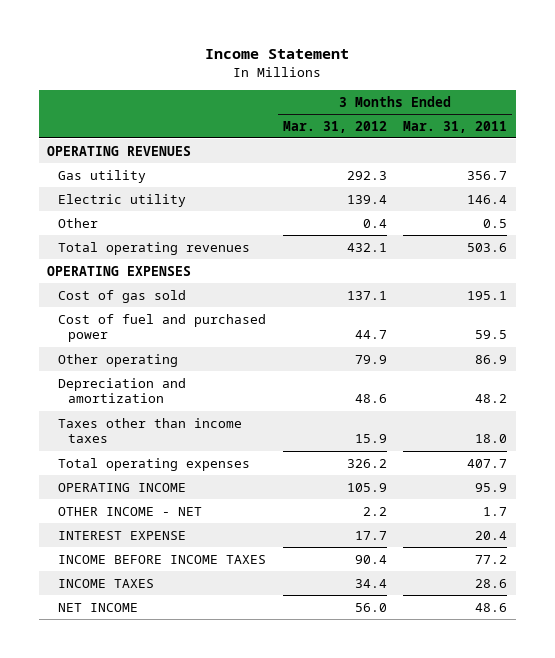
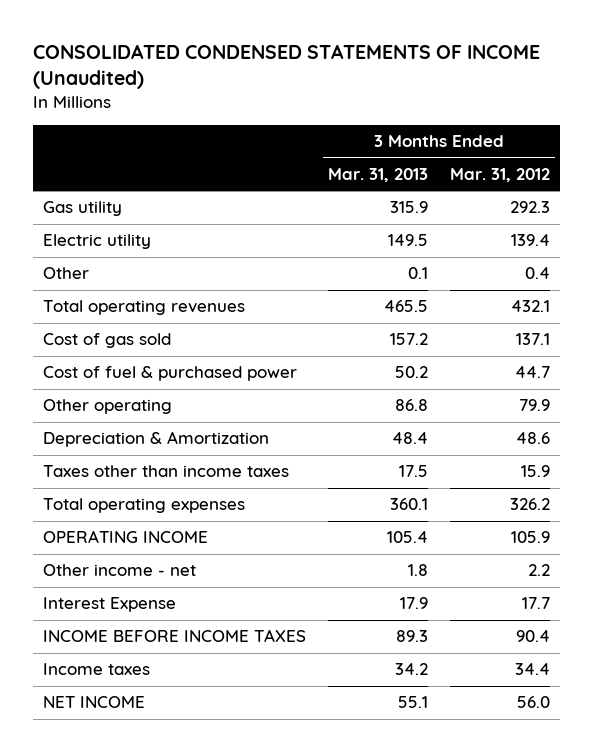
- Income Statement
+ CONSOLIDATED CONDENSED STATEMENTS OF INCOME (Unaudited)
- | 3 Months Ended Mar. 31, 2012 | 3 Months Ended Mar. 31, 2011
+ | 3 Months Ended Mar. 31, 2013 | 3 Months Ended Mar. 31, 2012
- OPERATING REVENUES
- OPERATING EXPENSES
- Cost of fuel and purchased power | 44.7 | 59.5
+ Cost of fuel & purchased power | 50.2 | 44.7
- Depreciation and amortization | 48.6 | 48.2
+ Depreciation & Amortization | 48.4 | 48.6
- OTHER INCOME - NET | 2.2 | 1.7
- INTEREST EXPENSE | 17.7 | 20.4
+ Other income - net | 1.8 | 2.2
+ Interest Expense | 17.9 | 17.7
- INCOME TAXES | 34.4 | 28.6
+ Income taxes | 34.2 | 34.4

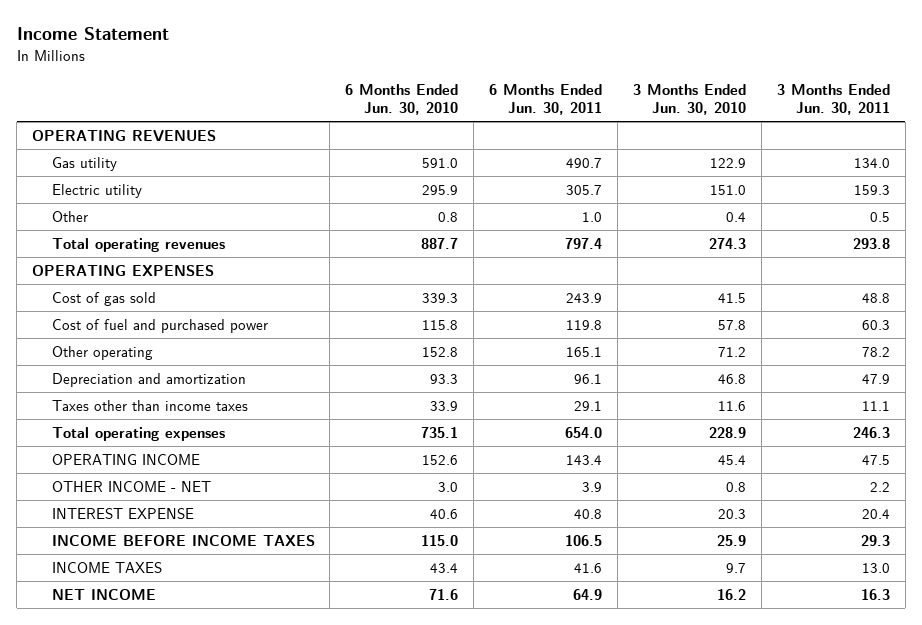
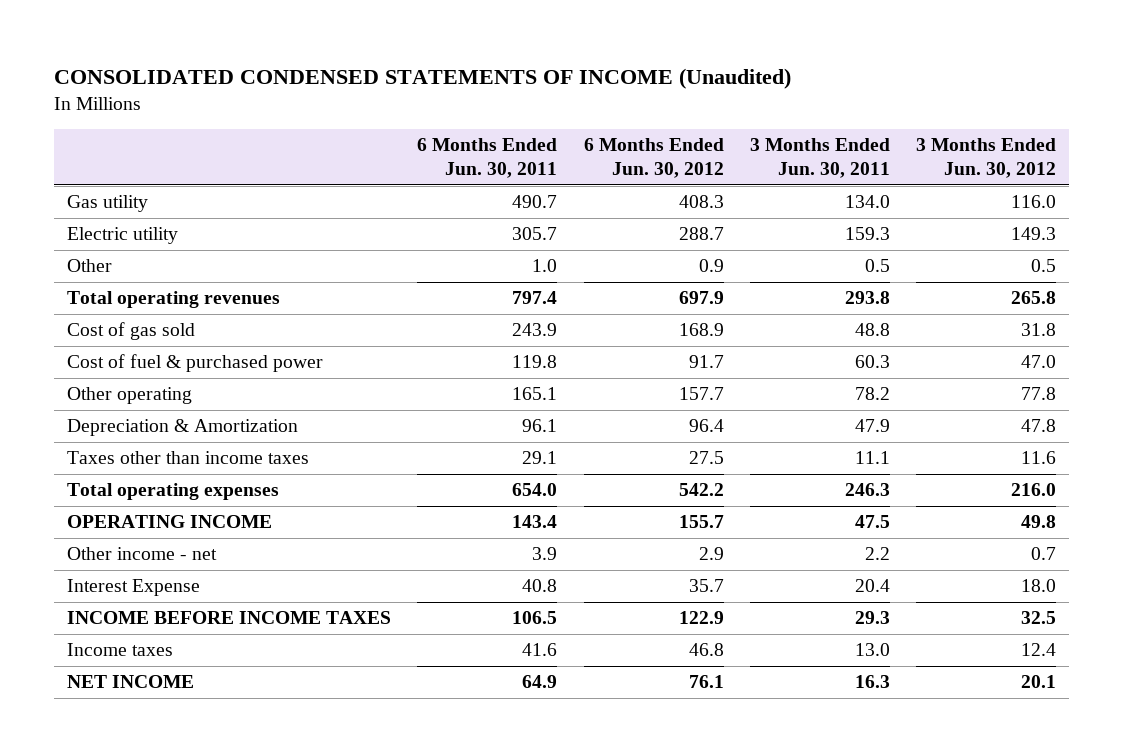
- Income Statement
+ CONSOLIDATED CONDENSED STATEMENTS OF INCOME (Unaudited)
- | 6 Months Ended Jun. 30, 2010 | 6 Months Ended Jun. 30, 2011 | 3 Months Ended Jun. 30, 2010 | 3 Months Ended Jun. 30, 2011
+ | 6 Months Ended Jun. 30, 2011 | 6 Months Ended Jun. 30, 2012 | 3 Months Ended Jun. 30, 2011 | 3 Months Ended Jun. 30, 2012
- OPERATING REVENUES
- OPERATING EXPENSES
- Cost of fuel and purchased power | 115.8 | 119.8 | 57.8 | 60.3
+ Cost of fuel & purchased power | 119.8 | 91.7 | 60.3 | 47.0
- Depreciation and amortization | 93.3 | 96.1 | 46.8 | 47.9
+ Depreciation & Amortization | 96.1 | 96.4 | 47.9 | 47.8
- OTHER INCOME - NET | 3.0 | 3.9 | 0.8 | 2.2
- INTEREST EXPENSE | 40.6 | 40.8 | 20.3 | 20.4
+ Other income - net | 3.9 | 2.9 | 2.2 | 0.7
+ Interest Expense | 40.8 | 35.7 | 20.4 | 18.0
- INCOME TAXES | 43.4 | 41.6 | 9.7 | 13.0
+ Income taxes | 41.6 | 46.8 | 13.0 | 12.4

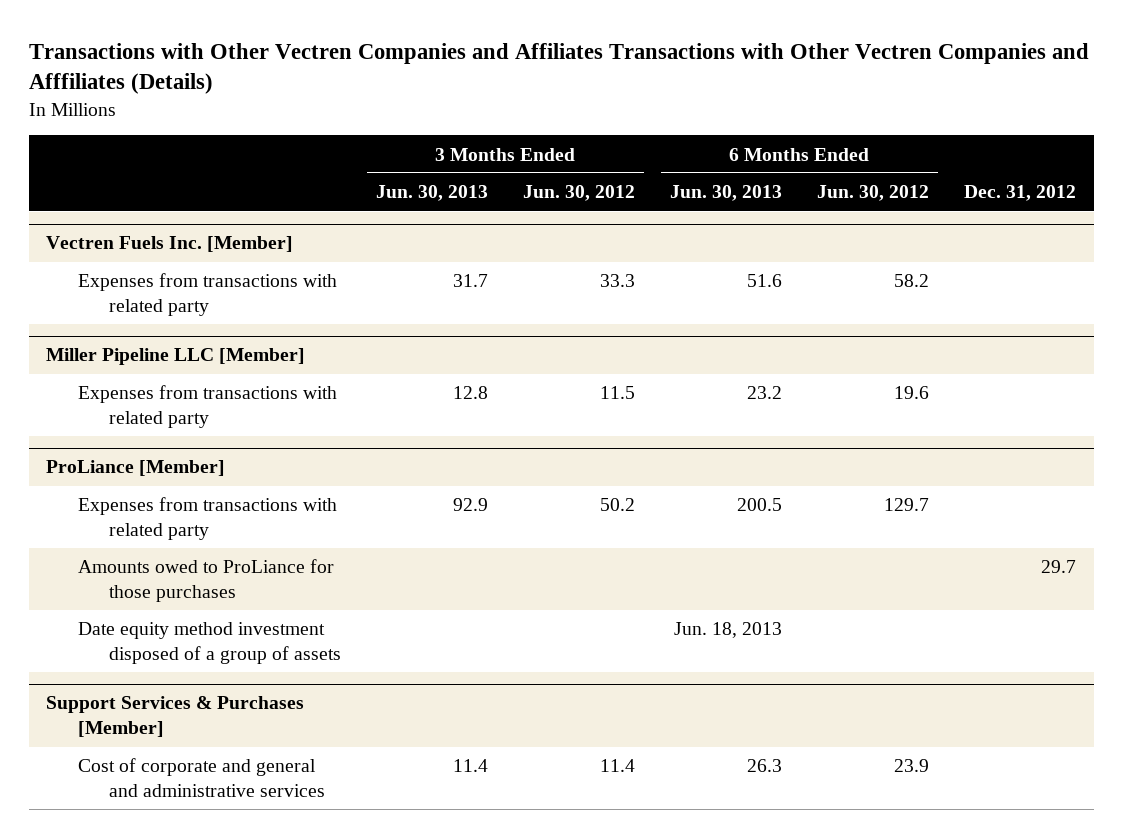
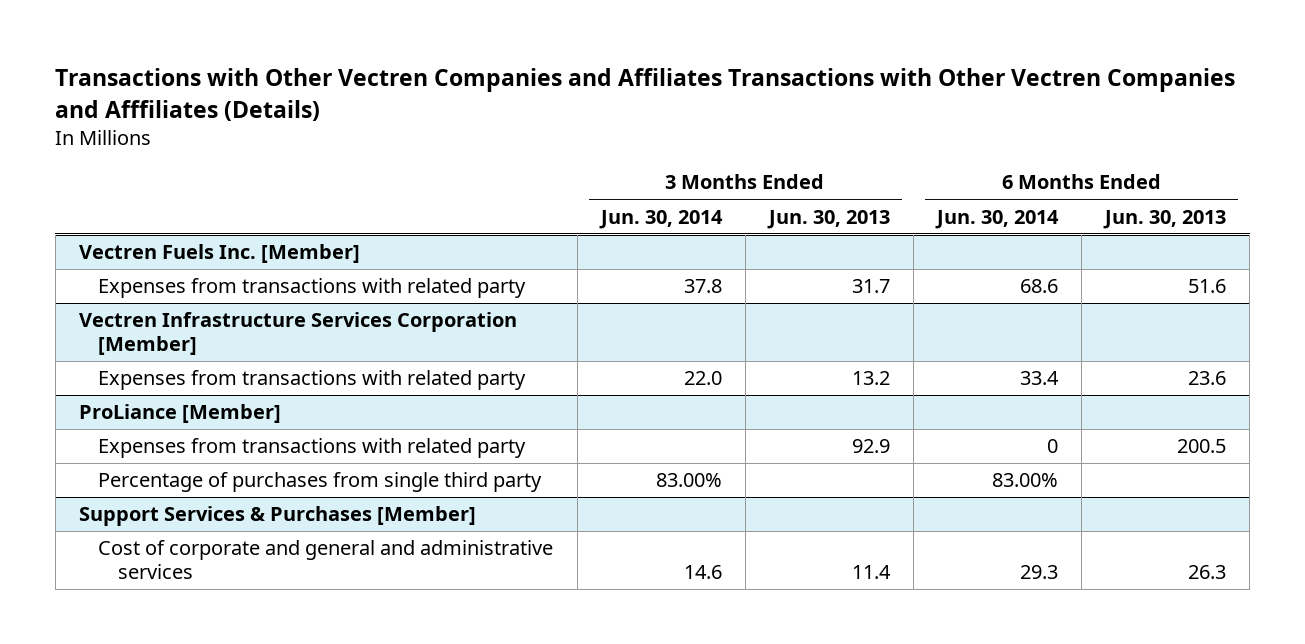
- | 3 Months Ended Jun. 30, 2013 | 3 Months Ended Jun. 30, 2012 | 6 Months Ended Jun. 30, 2013 | 6 Months Ended Jun. 30, 2012 | Dec. 31, 2012
+ | 3 Months Ended Jun. 30, 2014 | 3 Months Ended Jun. 30, 2013 | 6 Months Ended Jun. 30, 2014 | 6 Months Ended Jun. 30, 2013
- Miller Pipeline LLC [Member]
- Expenses from transactions with related party | 12.8 | 11.5 | 23.2 | 19.6 |
+ Vectren Infrastructure Services Corporation [Member]
+ Expenses from transactions with related party | 22.0 | 13.2 | 33.4 | 23.6
@ ProLiance [Member]
- Amounts owed to ProLiance for those purchases | | | | | 29.7
- Date equity method investment disposed of a group of assets | | | Jun. 18, 2013 | |
+ Percentage of purchases from single third party | 83.00% | | 83.00% |

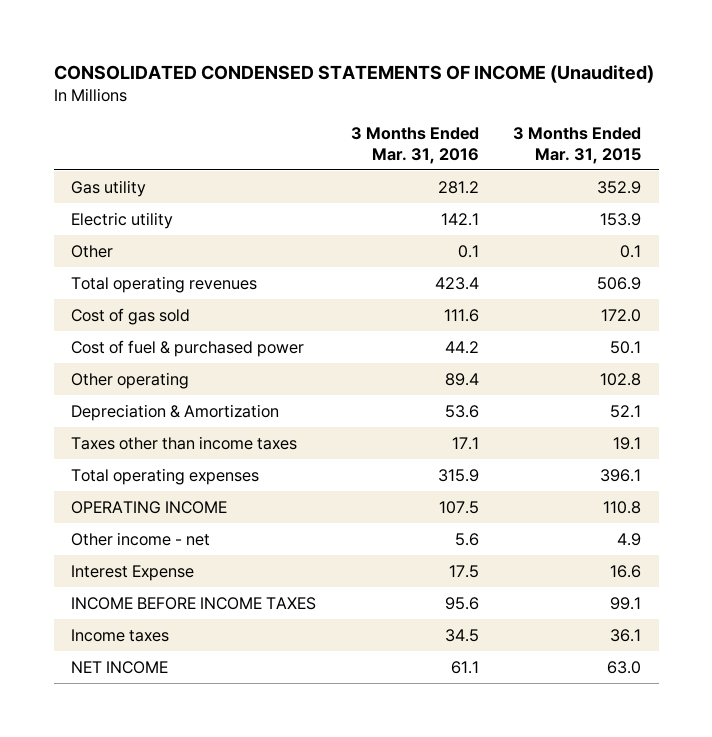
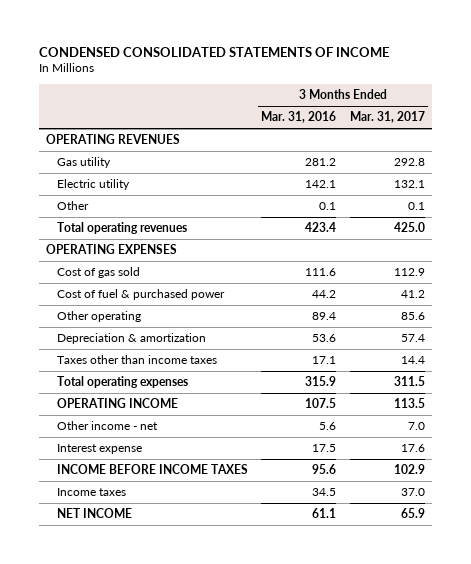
- CONSOLIDATED CONDENSED STATEMENTS OF INCOME (Unaudited)
+ CONDENSED CONSOLIDATED STATEMENTS OF INCOME
- | 3 Months Ended Mar. 31, 2016 | 3 Months Ended Mar. 31, 2015
+ | 3 Months Ended Mar. 31, 2016 | 3 Months Ended Mar. 31, 2017
+ OPERATING REVENUES
+ OPERATING EXPENSES
- Depreciation & Amortization | 53.6 | 52.1
+ Depreciation & amortization | 53.6 | 57.4
- Interest Expense | 17.5 | 16.6
+ Interest expense | 17.5 | 17.6

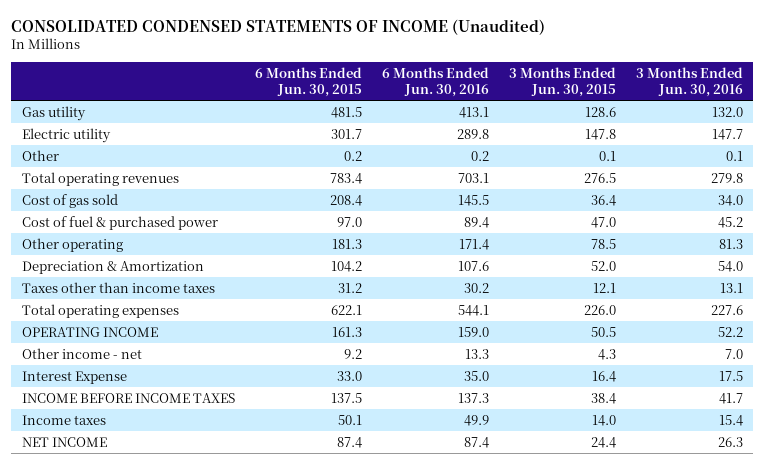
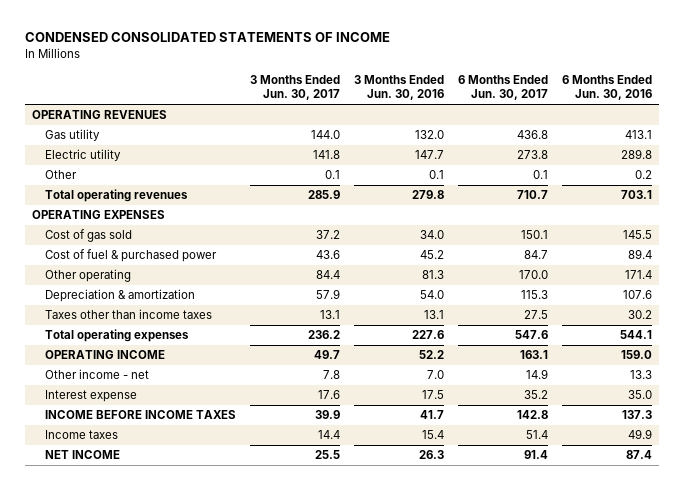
- CONSOLIDATED CONDENSED STATEMENTS OF INCOME (Unaudited)
+ CONDENSED CONSOLIDATED STATEMENTS OF INCOME
- | 6 Months Ended Jun. 30, 2015 | 6 Months Ended Jun. 30, 2016 | 3 Months Ended Jun. 30, 2015 | 3 Months Ended Jun. 30, 2016
+ | 3 Months Ended Jun. 30, 2017 | 3 Months Ended Jun. 30, 2016 | 6 Months Ended Jun. 30, 2017 | 6 Months Ended Jun. 30, 2016
+ OPERATING REVENUES
+ OPERATING EXPENSES
- Depreciation & Amortization | 104.2 | 107.6 | 52.0 | 54.0
+ Depreciation & amortization | 57.9 | 54.0 | 115.3 | 107.6
- Interest Expense | 33.0 | 35.0 | 16.4 | 17.5
+ Interest expense | 17.6 | 17.5 | 35.2 | 35.0

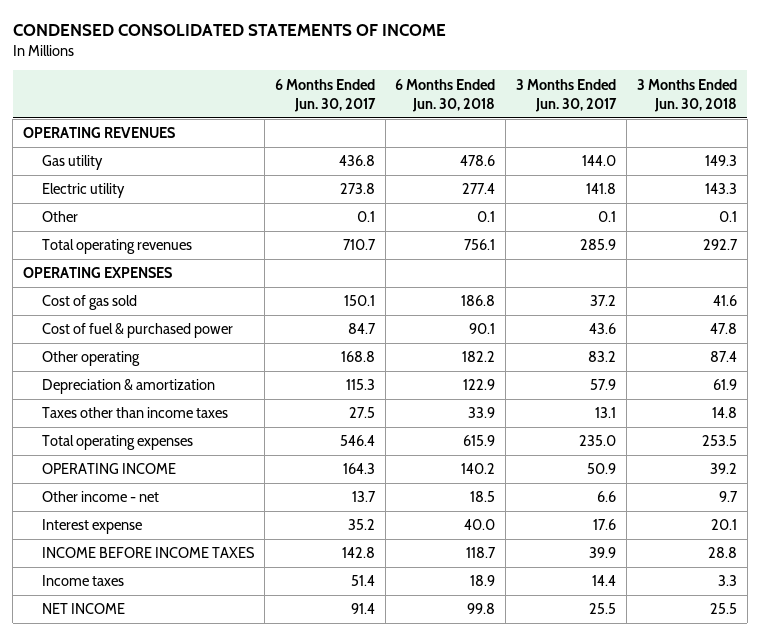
- | 3 Months Ended Jun. 30, 2017 | 3 Months Ended Jun. 30, 2016 | 6 Months Ended Jun. 30, 2017 | 6 Months Ended Jun. 30, 2016
+ | 6 Months Ended Jun. 30, 2017 | 6 Months Ended Jun. 30, 2018 | 3 Months Ended Jun. 30, 2017 | 3 Months Ended Jun. 30, 2018
- Other operating | 84.4 | 81.3 | 170.0 | 171.4
+ Other operating | 168.8 | 182.2 | 83.2 | 87.4
- Total operating expenses | 236.2 | 227.6 | 547.6 | 544.1
- OPERATING INCOME | 49.7 | 52.2 | 163.1 | 159.0
- Other income - net | 7.8 | 7.0 | 14.9 | 13.3
+ Total operating expenses | 546.4 | 615.9 | 235.0 | 253.5
+ OPERATING INCOME | 164.3 | 140.2 | 50.9 | 39.2
+ Other income - net | 13.7 | 18.5 | 6.6 | 9.7

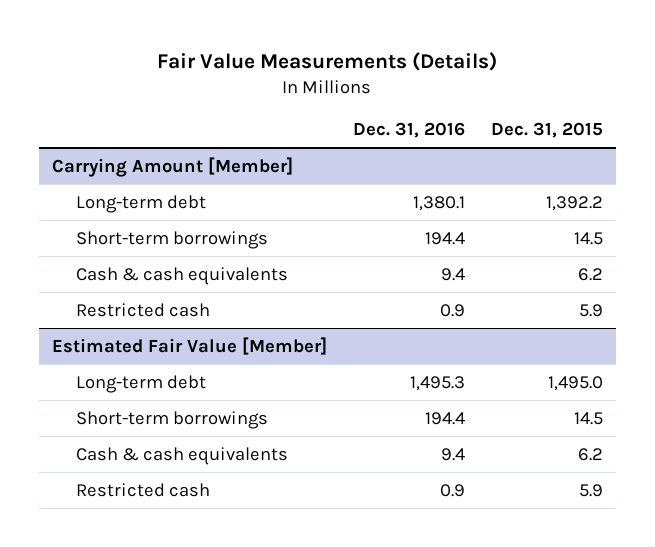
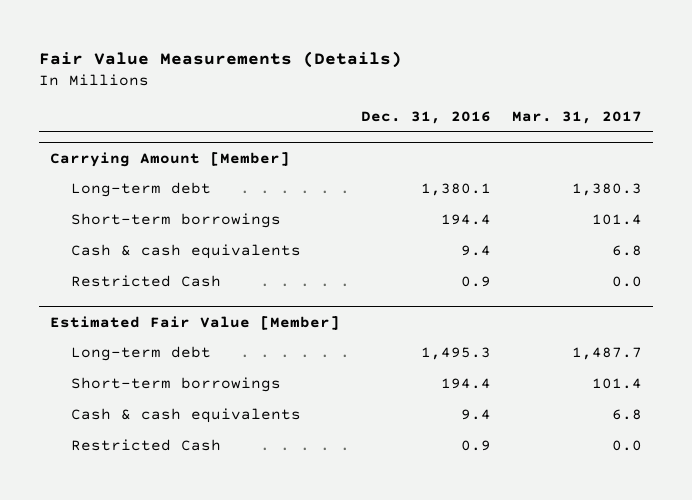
- | Dec. 31, 2016 | Dec. 31, 2015
+ | Dec. 31, 2016 | Mar. 31, 2017
@ Carrying Amount [Member]
- Restricted cash | 0.9 | 5.9
+ Restricted Cash | 0.9 | 0.0
@ Estimated Fair Value [Member]
- Restricted cash | 0.9 | 5.9
+ Restricted Cash | 0.9 | 0.0

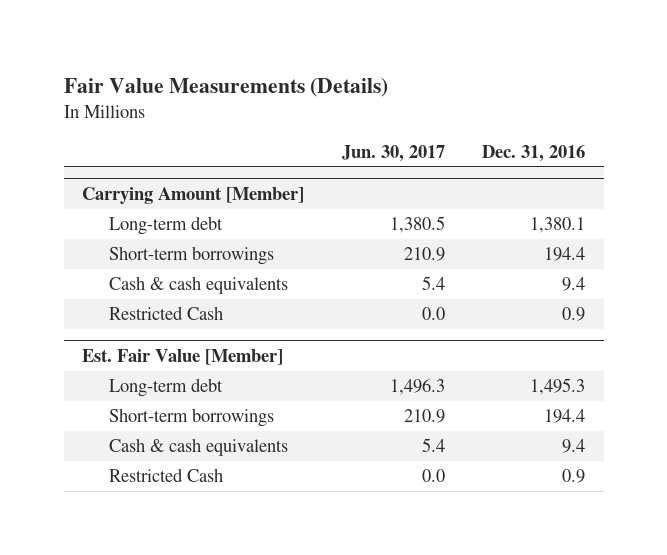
- | Dec. 31, 2016 | Mar. 31, 2017
+ | Jun. 30, 2017 | Dec. 31, 2016
- Estimated Fair Value [Member]
+ Est. Fair Value [Member]

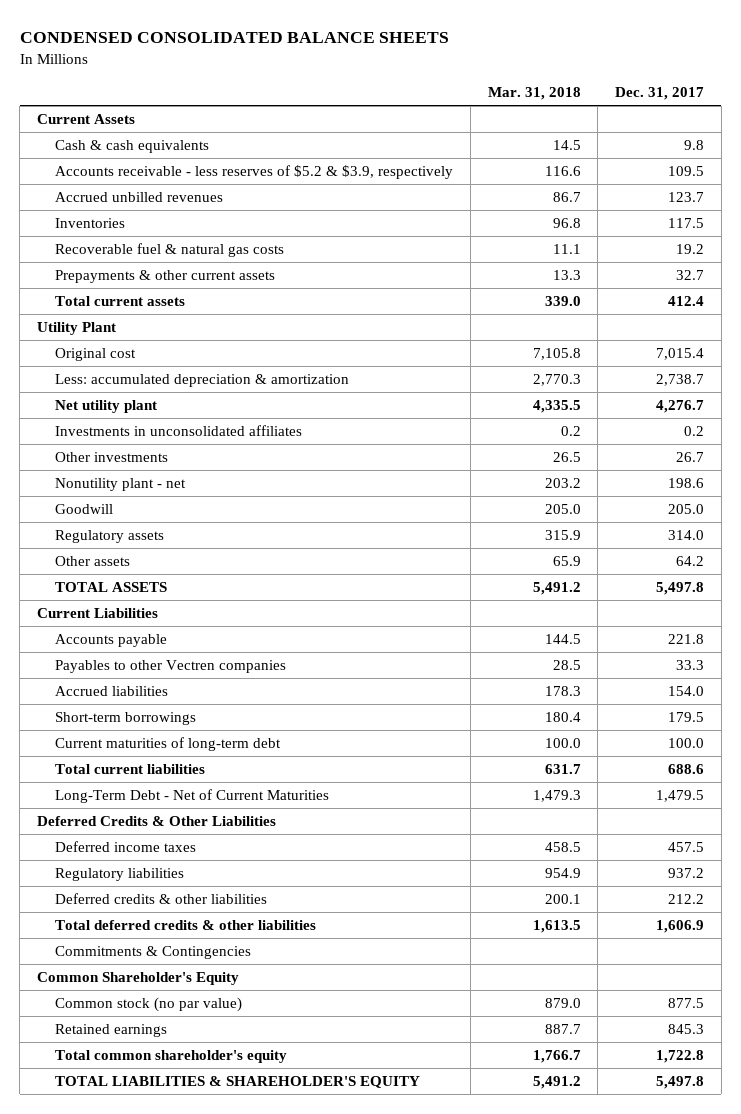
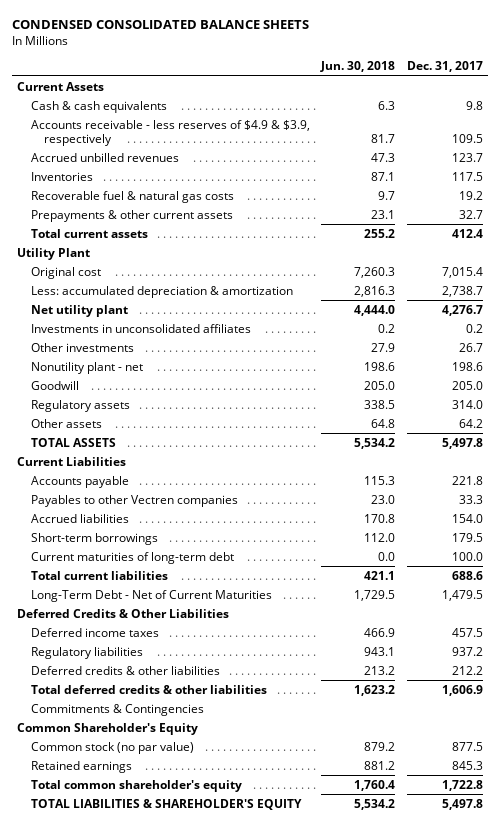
- | Mar. 31, 2018 | Dec. 31, 2017
+ | Jun. 30, 2018 | Dec. 31, 2017
- Accounts receivable - less reserves of $5.2 & $3.9, respectively | 116.6 | 109.5
+ Accounts receivable - less reserves of $4.9 & $3.9, respectively | 81.7 | 109.5

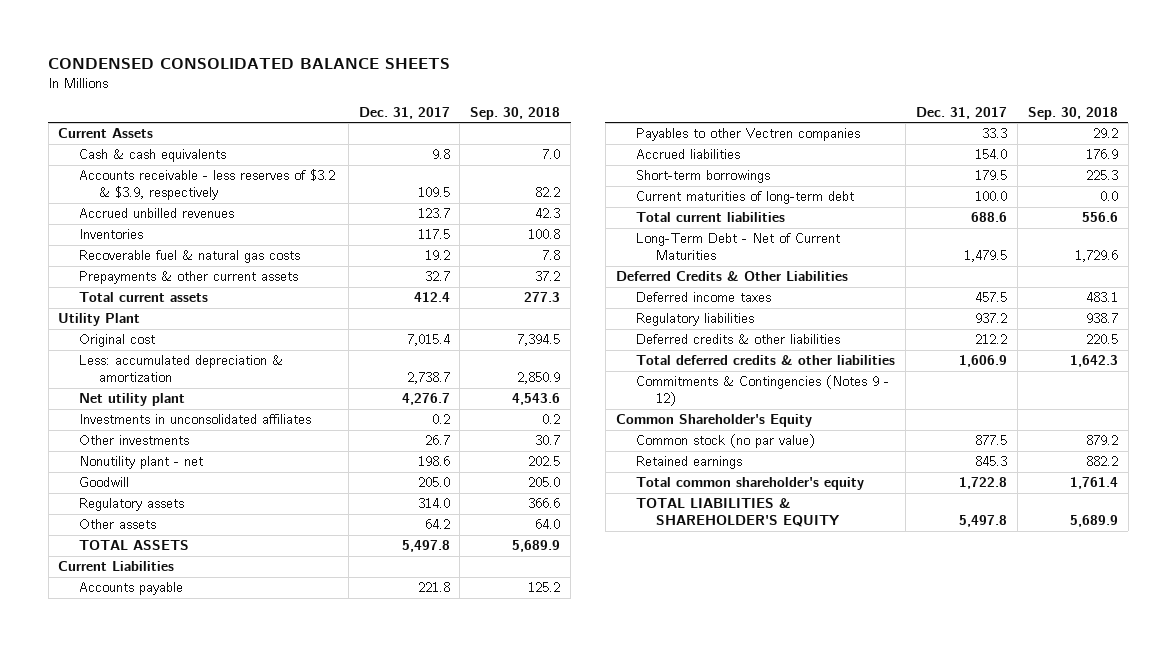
- | Jun. 30, 2018 | Dec. 31, 2017
+ | Dec. 31, 2017 | Sep. 30, 2018
- Accounts receivable - less reserves of $4.9 & $3.9, respectively | 81.7 | 109.5
+ Accounts receivable - less reserves of $3.2 & $3.9, respectively | 109.5 | 82.2
- Commitments & Contingencies
+ Commitments & Contingencies (Notes 9 - 12)

